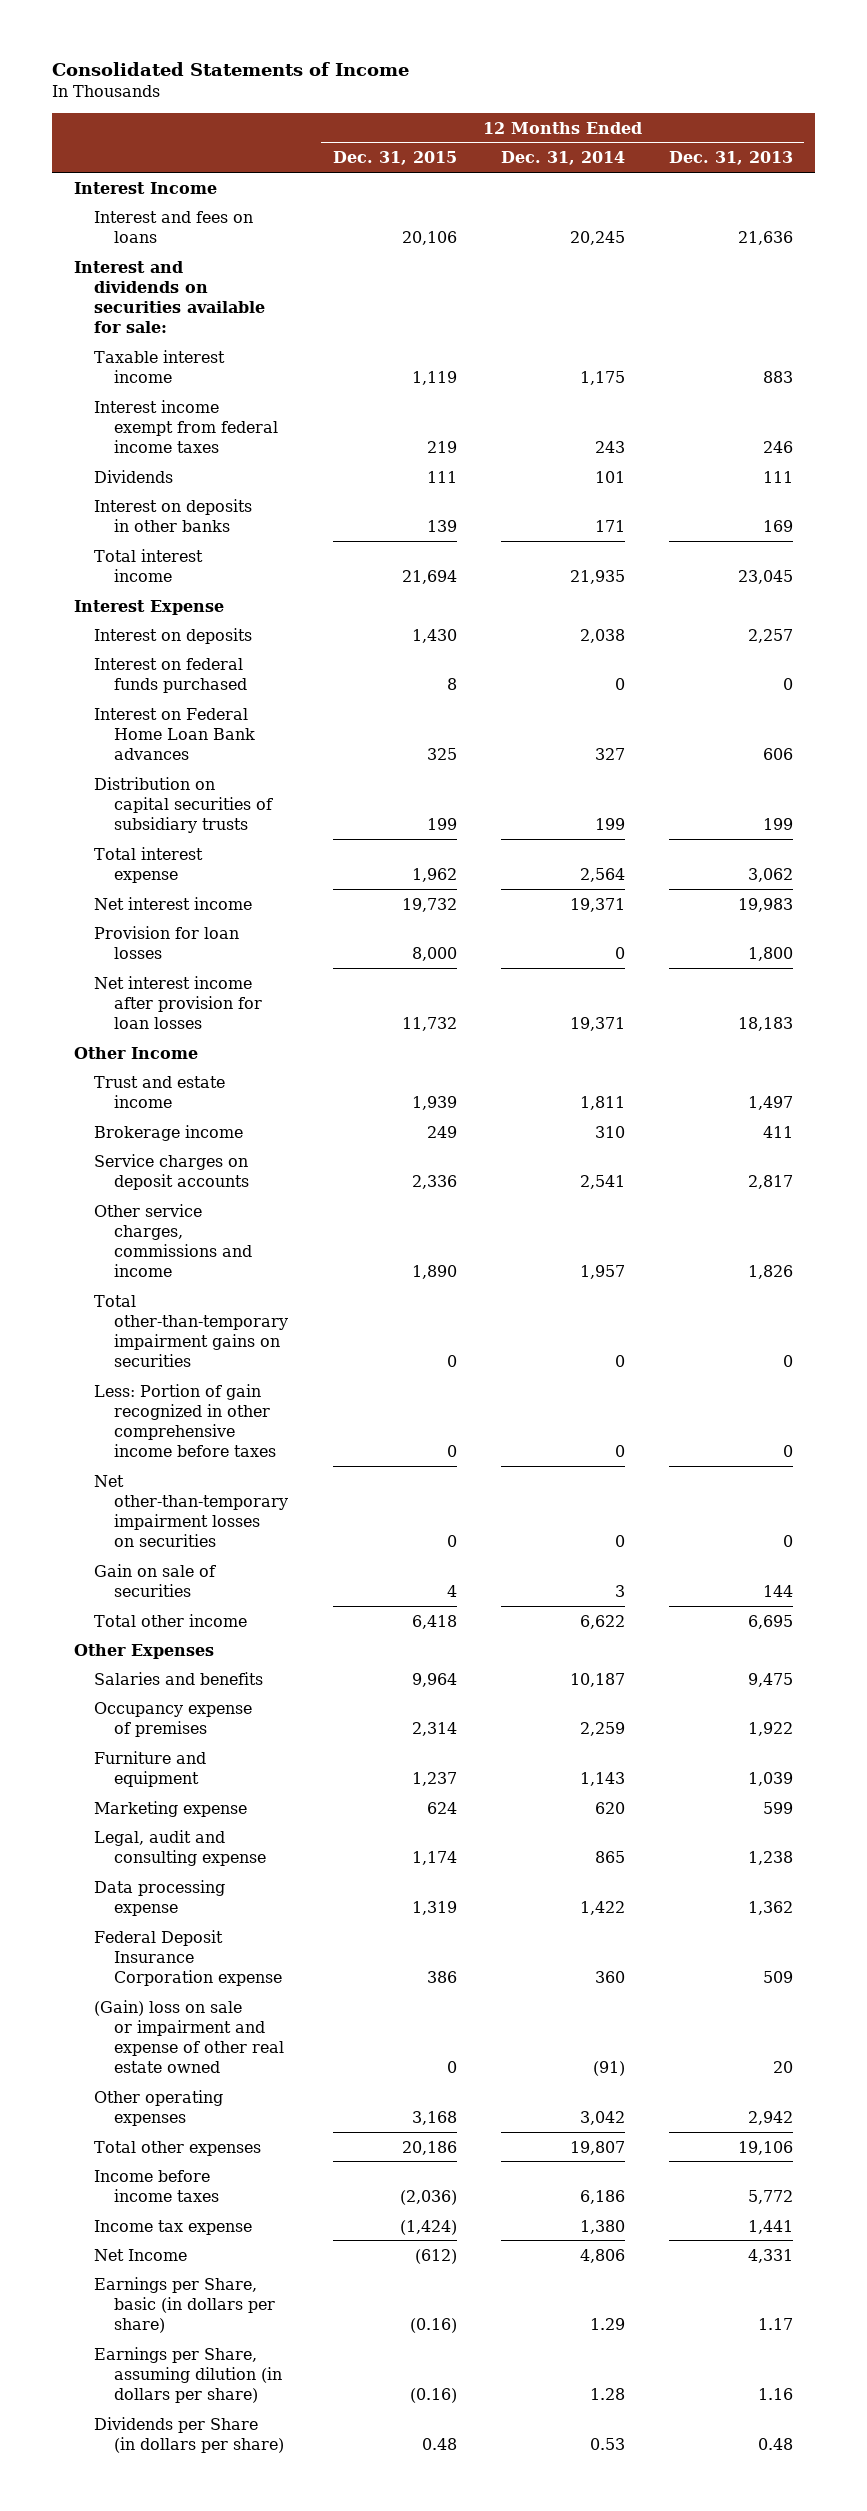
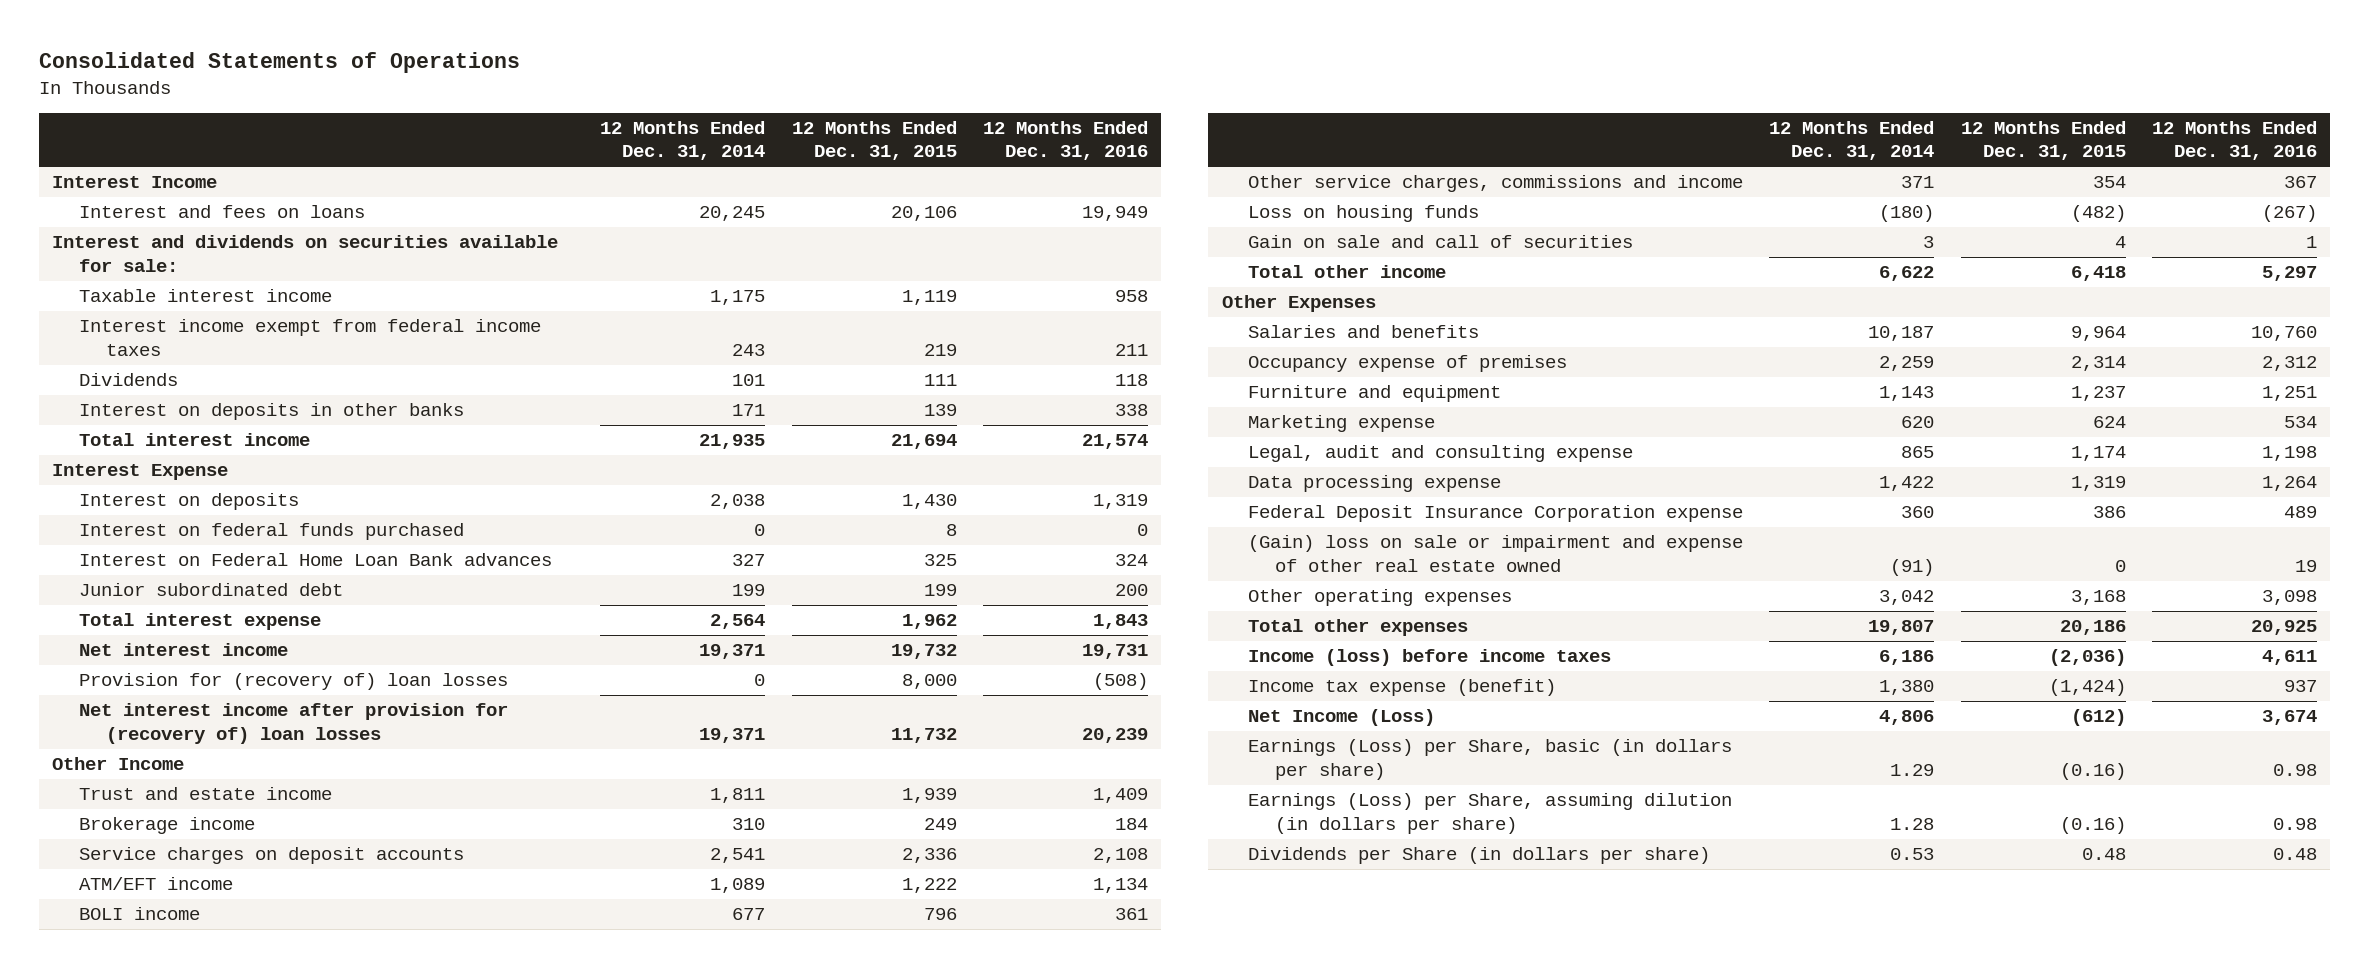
- Consolidated Statements of Income
+ Consolidated Statements of Operations
- | 12 Months Ended Dec. 31, 2015 | 12 Months Ended Dec. 31, 2014 | 12 Months Ended Dec. 31, 2013
+ | 12 Months Ended Dec. 31, 2014 | 12 Months Ended Dec. 31, 2015 | 12 Months Ended Dec. 31, 2016
- Distribution on capital securities of subsidiary trusts | 199 | 199 | 199
+ Junior subordinated debt | 199 | 199 | 200
- Provision for loan losses | 8,000 | 0 | 1,800
- Net interest income after provision for loan losses | 11,732 | 19,371 | 18,183
+ Provision for (recovery of) loan losses | 0 | 8,000 | (508)
+ Net interest income after provision for (recovery of) loan losses | 19,371 | 11,732 | 20,239
- Other service charges, commissions and income | 1,890 | 1,957 | 1,826
- Total other-than-temporary impairment gains on securities | 0 | 0 | 0
- Less: Portion of gain recognized in other comprehensive income before taxes | 0 | 0 | 0
- Net other-than-temporary impairment losses on securities | 0 | 0 | 0
- Gain on sale of securities | 4 | 3 | 144
+ ATM/EFT income | 1,089 | 1,222 | 1,134
+ BOLI income | 677 | 796 | 361
+ Other service charges, commissions and income | 371 | 354 | 367
+ Loss on housing funds | (180) | (482) | (267)
+ Gain on sale and call of securities | 3 | 4 | 1
- Income before income taxes | (2,036) | 6,186 | 5,772
- Income tax expense | (1,424) | 1,380 | 1,441
- Net Income | (612) | 4,806 | 4,331
- Earnings per Share, basic (in dollars per share) | (0.16) | 1.29 | 1.17
- Earnings per Share, assuming dilution (in dollars per share) | (0.16) | 1.28 | 1.16
+ Income (loss) before income taxes | 6,186 | (2,036) | 4,611
+ Income tax expense (benefit) | 1,380 | (1,424) | 937
+ Net Income (Loss) | 4,806 | (612) | 3,674
+ Earnings (Loss) per Share, basic (in dollars per share) | 1.29 | (0.16) | 0.98
+ Earnings (Loss) per Share, assuming dilution (in dollars per share) | 1.28 | (0.16) | 0.98

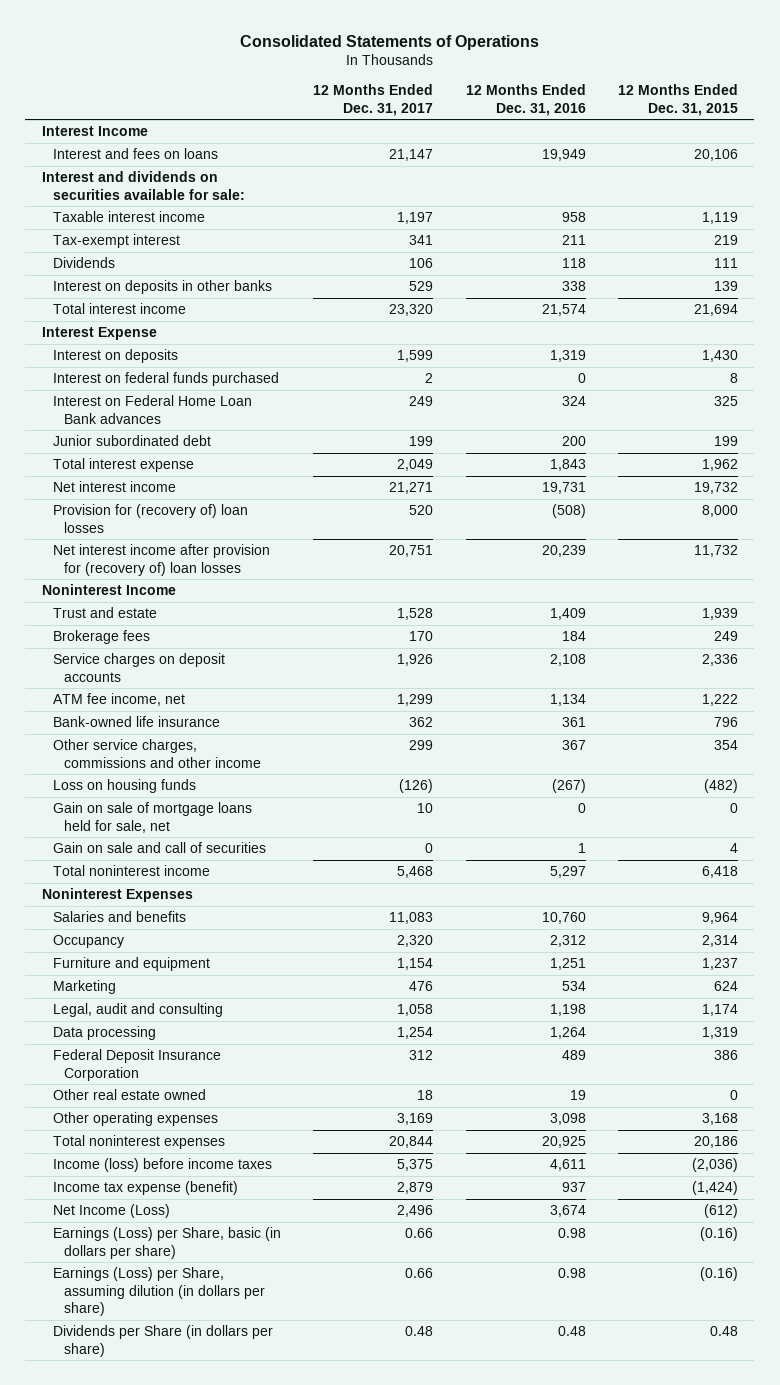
- | 12 Months Ended Dec. 31, 2014 | 12 Months Ended Dec. 31, 2015 | 12 Months Ended Dec. 31, 2016
+ | 12 Months Ended Dec. 31, 2017 | 12 Months Ended Dec. 31, 2016 | 12 Months Ended Dec. 31, 2015
- Interest income exempt from federal income taxes | 243 | 219 | 211
+ Tax-exempt interest | 341 | 211 | 219
- Other Income
- Trust and estate income | 1,811 | 1,939 | 1,409
- Brokerage income | 310 | 249 | 184
+ Noninterest Income
+ Trust and estate | 1,528 | 1,409 | 1,939
+ Brokerage fees | 170 | 184 | 249
- ATM/EFT income | 1,089 | 1,222 | 1,134
- BOLI income | 677 | 796 | 361
- Other service charges, commissions and income | 371 | 354 | 367
+ ATM fee income, net | 1,299 | 1,134 | 1,222
+ Bank-owned life insurance | 362 | 361 | 796
+ Other service charges, commissions and other income | 299 | 367 | 354
+ Gain on sale of mortgage loans held for sale, net | 10 | 0 | 0
- Total other income | 6,622 | 6,418 | 5,297
- Other Expenses
+ Total noninterest income | 5,468 | 5,297 | 6,418
+ Noninterest Expenses
- Occupancy expense of premises | 2,259 | 2,314 | 2,312
+ Occupancy | 2,320 | 2,312 | 2,314
- Marketing expense | 620 | 624 | 534
- Legal, audit and consulting expense | 865 | 1,174 | 1,198
- Data processing expense | 1,422 | 1,319 | 1,264
- Federal Deposit Insurance Corporation expense | 360 | 386 | 489
- (Gain) loss on sale or impairment and expense of other real estate owned | (91) | 0 | 19
+ Marketing | 476 | 534 | 624
+ Legal, audit and consulting | 1,058 | 1,198 | 1,174
+ Data processing | 1,254 | 1,264 | 1,319
+ Federal Deposit Insurance Corporation | 312 | 489 | 386
+ Other real estate owned | 18 | 19 | 0
- Total other expenses | 19,807 | 20,186 | 20,925
+ Total noninterest expenses | 20,844 | 20,925 | 20,186

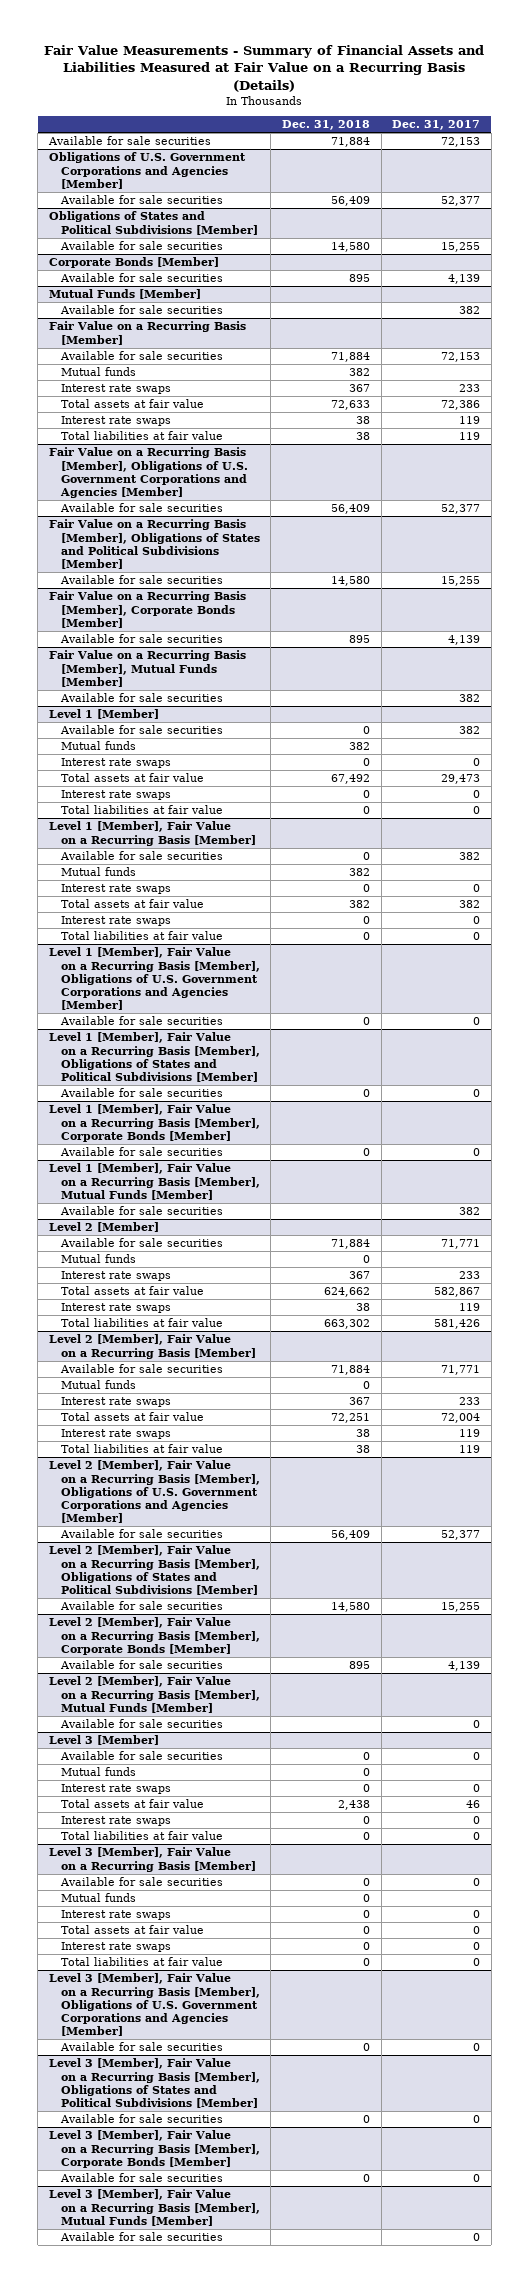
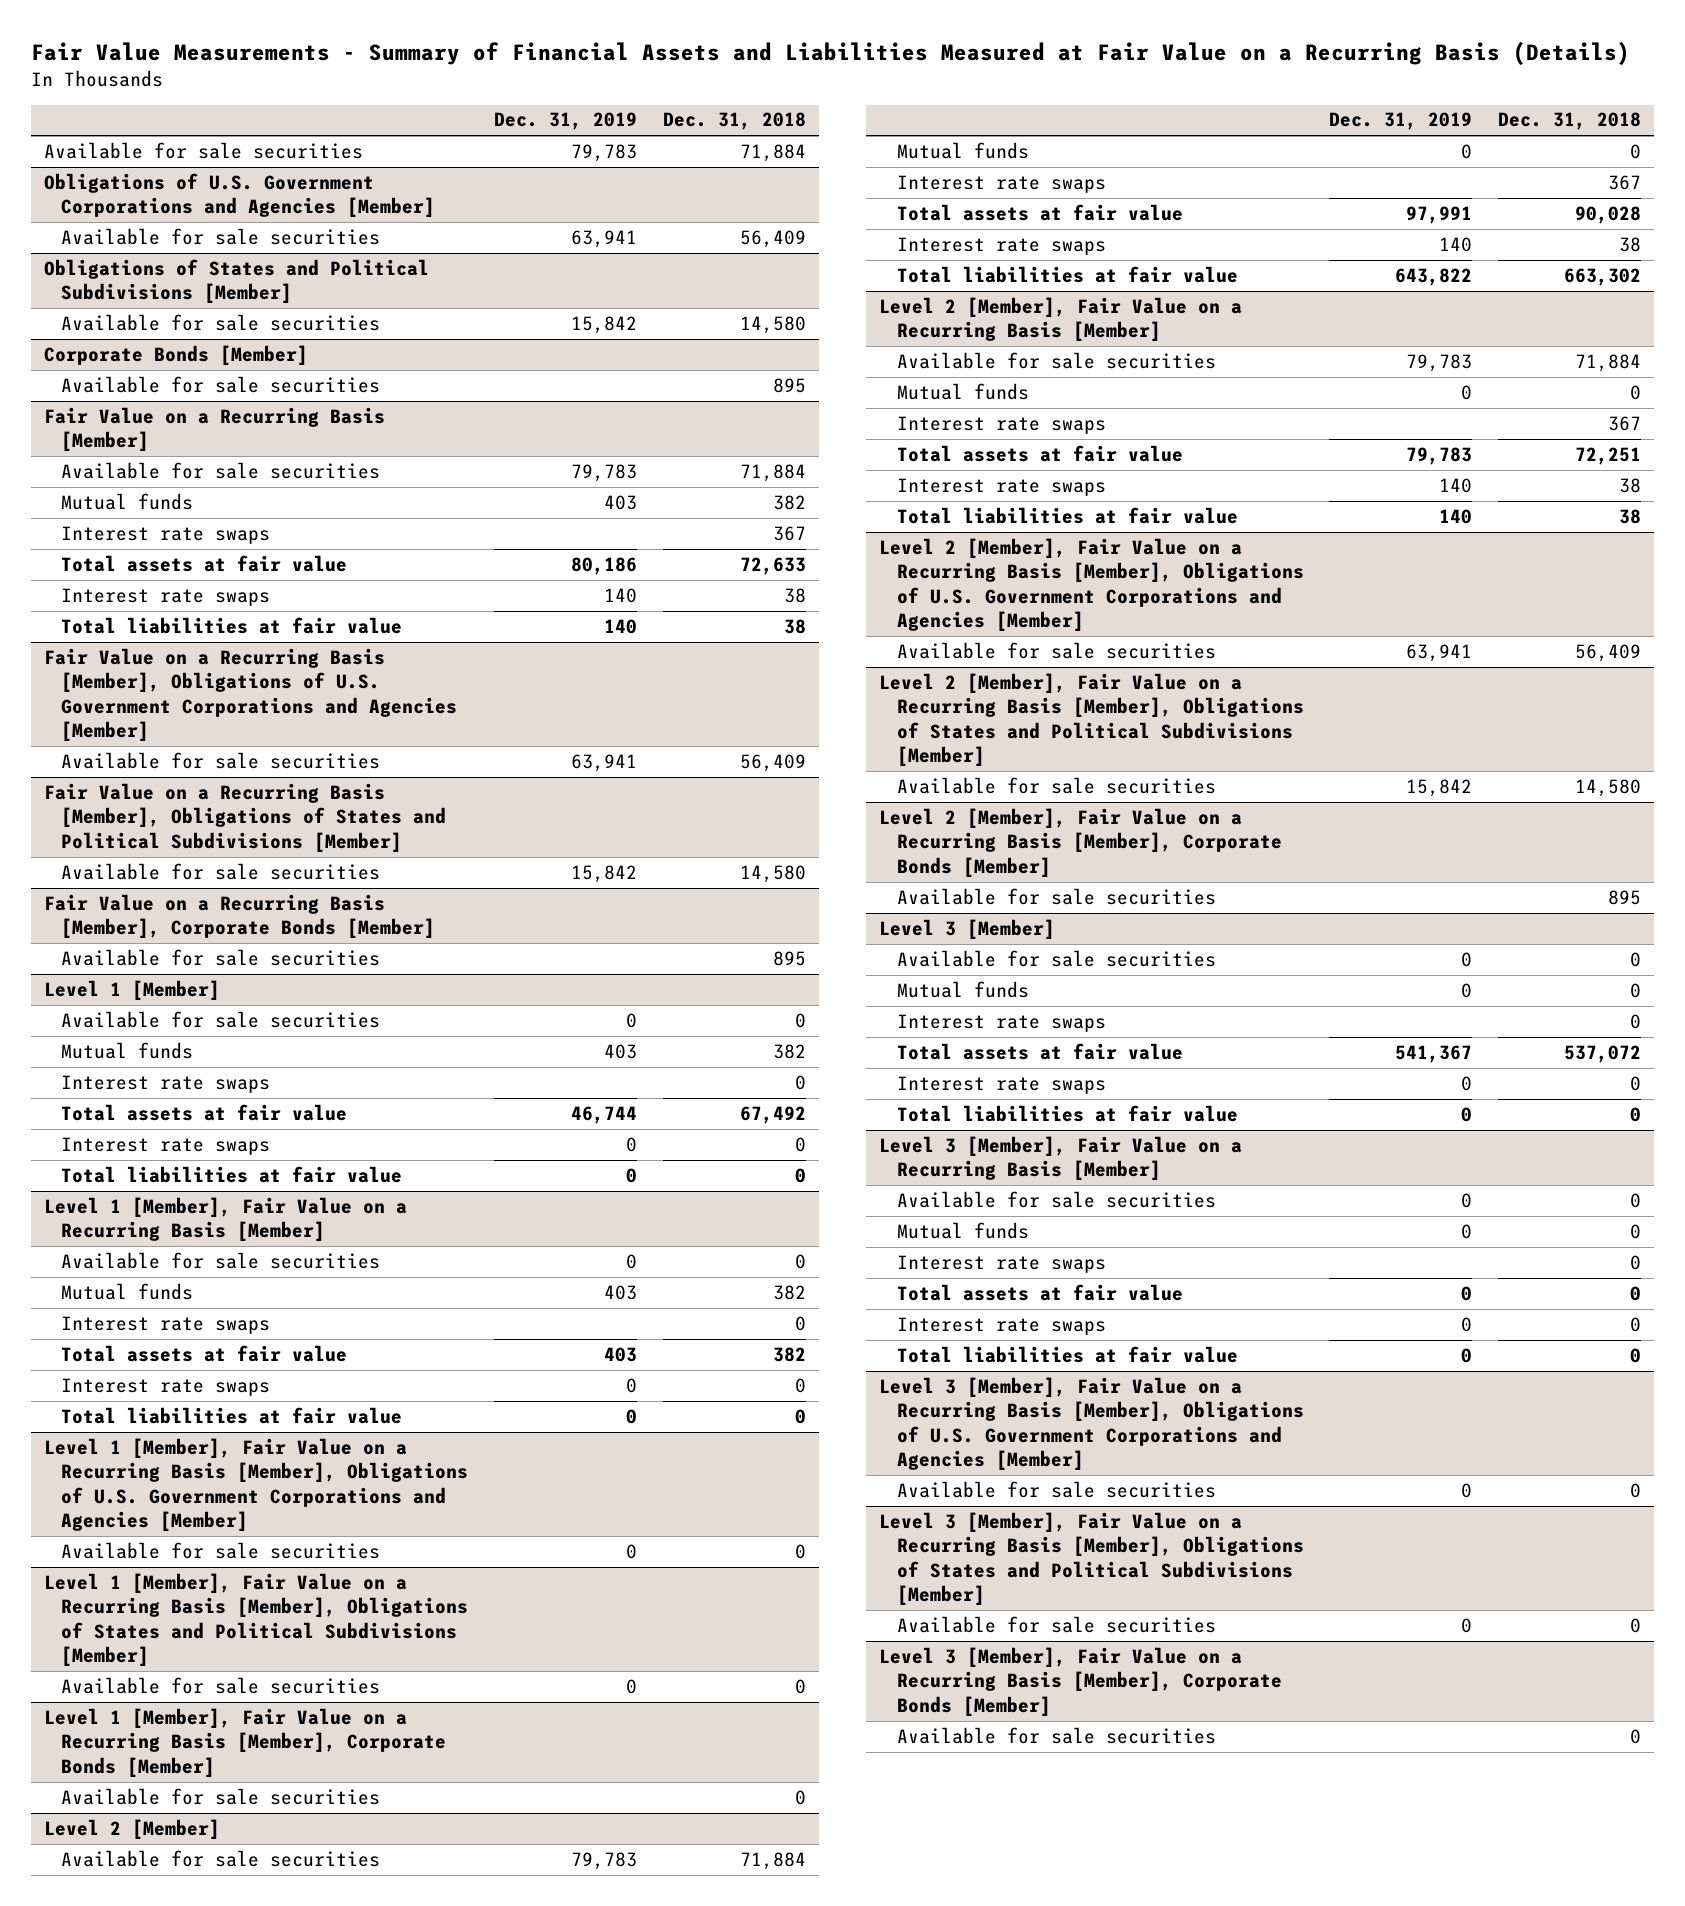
- | Dec. 31, 2018 | Dec. 31, 2017
+ | Dec. 31, 2019 | Dec. 31, 2018
- Mutual Funds [Member]
- Available for sale securities | | 382
- Fair Value on a Recurring Basis [Member], Mutual Funds [Member]
- Available for sale securities | | 382
- Level 1 [Member], Fair Value on a Recurring Basis [Member], Mutual Funds [Member]
- Available for sale securities | | 382
@ Level 2 [Member]
- Total assets at fair value | 624,662 | 582,867
+ Total assets at fair value | 97,991 | 90,028
- Level 2 [Member], Fair Value on a Recurring Basis [Member], Mutual Funds [Member]
- Available for sale securities | | 0
@ Level 3 [Member]
- Total assets at fair value | 2,438 | 46
+ Total assets at fair value | 541,367 | 537,072
- Level 3 [Member], Fair Value on a Recurring Basis [Member], Mutual Funds [Member]
- Available for sale securities | | 0

